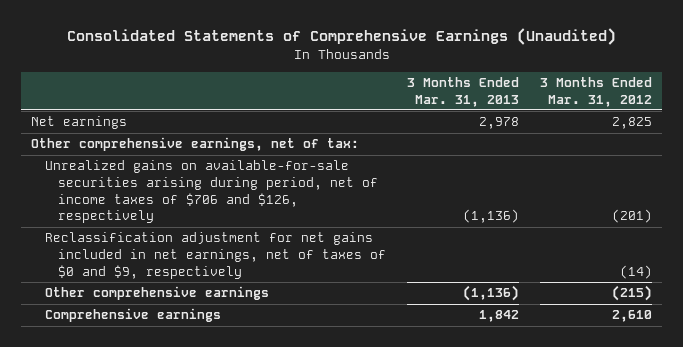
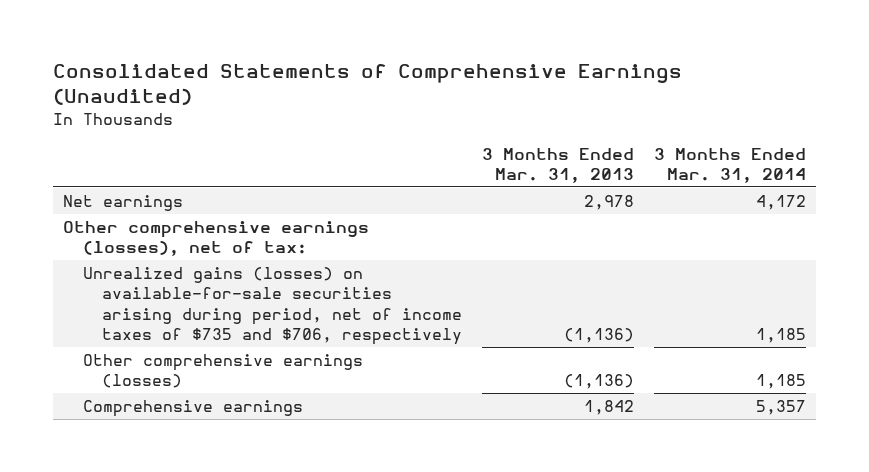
- | 3 Months Ended Mar. 31, 2013 | 3 Months Ended Mar. 31, 2012
+ | 3 Months Ended Mar. 31, 2013 | 3 Months Ended Mar. 31, 2014
- Other comprehensive earnings, net of tax:
- Unrealized gains on available-for-sale securities arising during period, net of income taxes of $706 and $126, respectively | (1,136) | (201)
- Reclassification adjustment for net gains included in net earnings, net of taxes of $0 and $9, respectively | | (14)
- Other comprehensive earnings | (1,136) | (215)
+ Other comprehensive earnings (losses), net of tax:
+ Unrealized gains (losses) on available-for-sale securities arising during period, net of income taxes of $735 and $706, respectively | (1,136) | 1,185
+ Other comprehensive earnings (losses) | (1,136) | 1,185

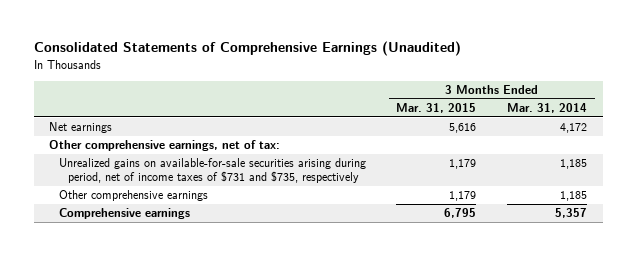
- | 3 Months Ended Mar. 31, 2013 | 3 Months Ended Mar. 31, 2014
+ | 3 Months Ended Mar. 31, 2015 | 3 Months Ended Mar. 31, 2014
- Other comprehensive earnings (losses), net of tax:
- Unrealized gains (losses) on available-for-sale securities arising during period, net of income taxes of $735 and $706, respectively | (1,136) | 1,185
- Other comprehensive earnings (losses) | (1,136) | 1,185
+ Other comprehensive earnings, net of tax:
+ Unrealized gains on available-for-sale securities arising during period, net of income taxes of $731 and $735, respectively | 1,179 | 1,185
+ Other comprehensive earnings | 1,179 | 1,185

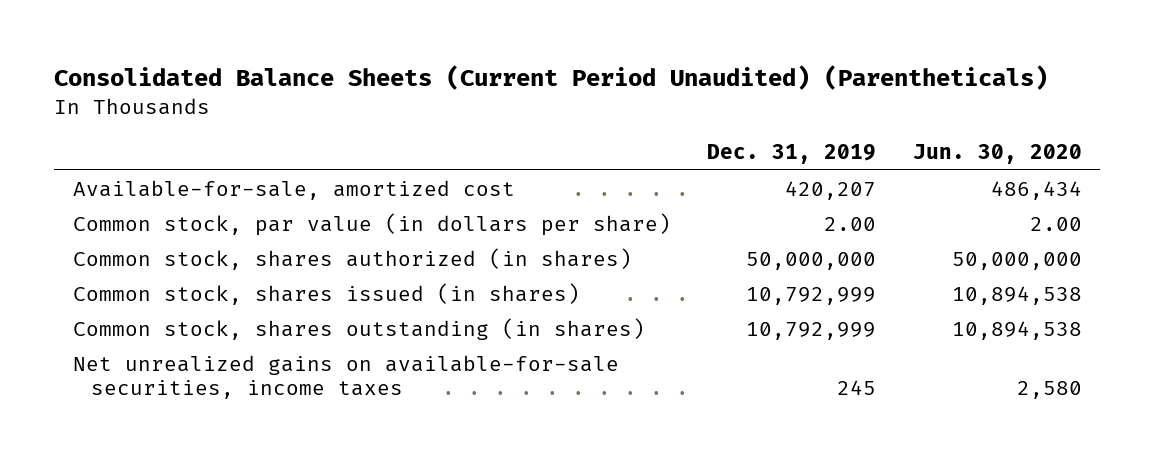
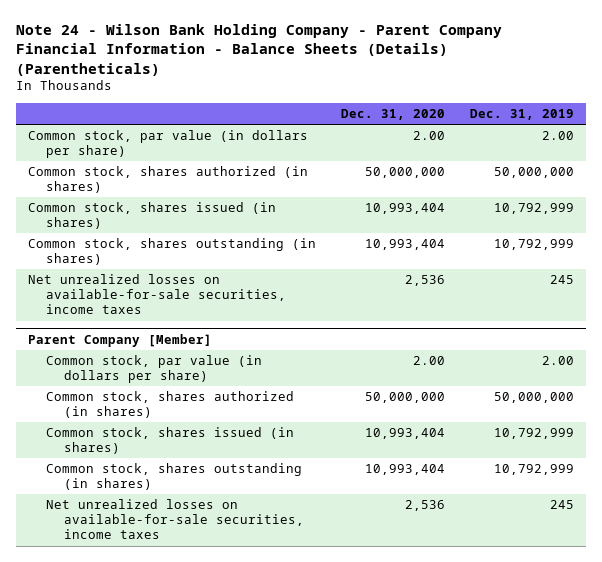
- Consolidated Balance Sheets (Current Period Unaudited) (Parentheticals)
+ Note 24 - Wilson Bank Holding Company - Parent Company Financial Information - Balance Sheets (Details) (Parentheticals)
- | Dec. 31, 2019 | Jun. 30, 2020
+ | Dec. 31, 2020 | Dec. 31, 2019
- Available-for-sale, amortized cost | 420,207 | 486,434
- Net unrealized gains on available-for-sale securities, income taxes | 245 | 2,580
+ Net unrealized losses on available-for-sale securities, income taxes | 2,536 | 245
+ Parent Company [Member]
+ Common stock, par value (in dollars per share) | 2.00 | 2.00
+ Common stock, shares authorized (in shares) | 50,000,000 | 50,000,000
+ Common stock, shares issued (in shares) | 10,993,404 | 10,792,999
+ Common stock, shares outstanding (in shares) | 10,993,404 | 10,792,999
+ Net unrealized losses on available-for-sale securities, income taxes | 2,536 | 245

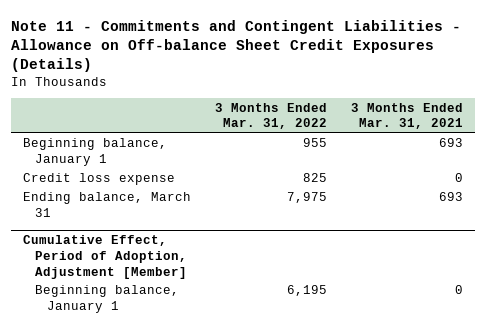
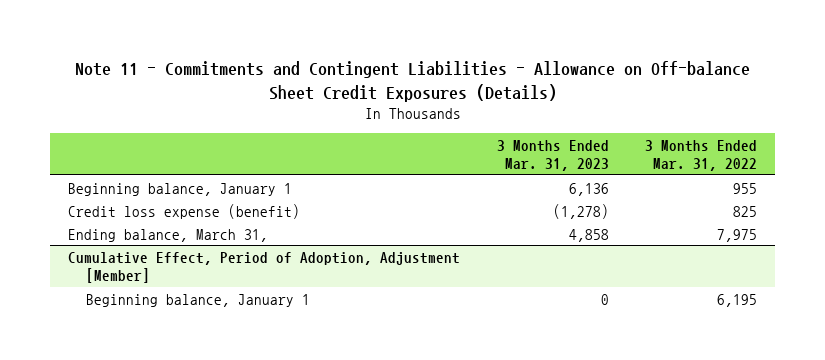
- | 3 Months Ended Mar. 31, 2022 | 3 Months Ended Mar. 31, 2021
+ | 3 Months Ended Mar. 31, 2023 | 3 Months Ended Mar. 31, 2022
- Credit loss expense | 825 | 0
- Ending balance, March 31 | 7,975 | 693
+ Credit loss expense (benefit) | (1,278) | 825
+ Ending balance, March 31, | 4,858 | 7,975

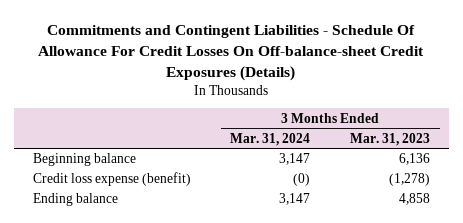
- Note 11 - Commitments and Contingent Liabilities - Allowance on Off-balance Sheet Credit Exposures (Details)
+ Commitments and Contingent Liabilities - Schedule Of Allowance For Credit Losses On Off-balance-sheet Credit Exposures (Details)
- | 3 Months Ended Mar. 31, 2023 | 3 Months Ended Mar. 31, 2022
+ | 3 Months Ended Mar. 31, 2024 | 3 Months Ended Mar. 31, 2023
- Beginning balance, January 1 | 6,136 | 955
+ Beginning balance | 3,147 | 6,136
- Ending balance, March 31, | 4,858 | 7,975
- Cumulative Effect, Period of Adoption, Adjustment [Member]
- Beginning balance, January 1 | 0 | 6,195
+ Ending balance | 3,147 | 4,858

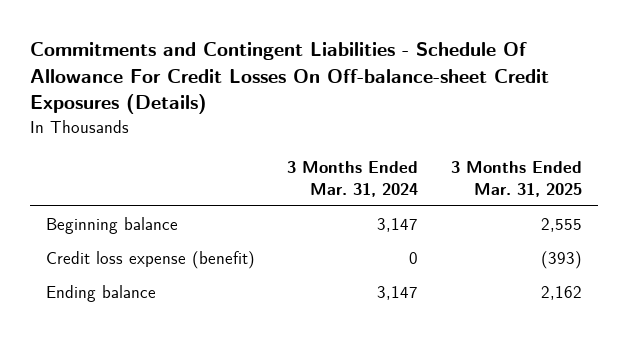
- | 3 Months Ended Mar. 31, 2024 | 3 Months Ended Mar. 31, 2023
+ | 3 Months Ended Mar. 31, 2024 | 3 Months Ended Mar. 31, 2025
- Credit loss expense (benefit) | (0) | (1,278)
+ Credit loss expense (benefit) | 0 | (393)

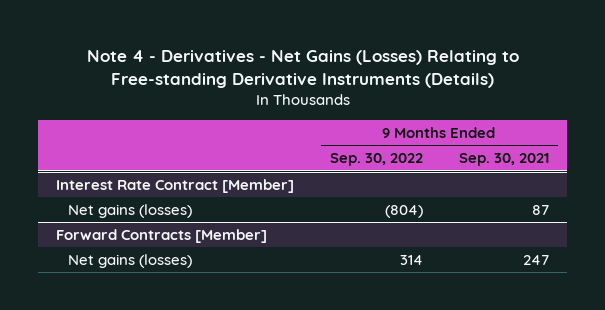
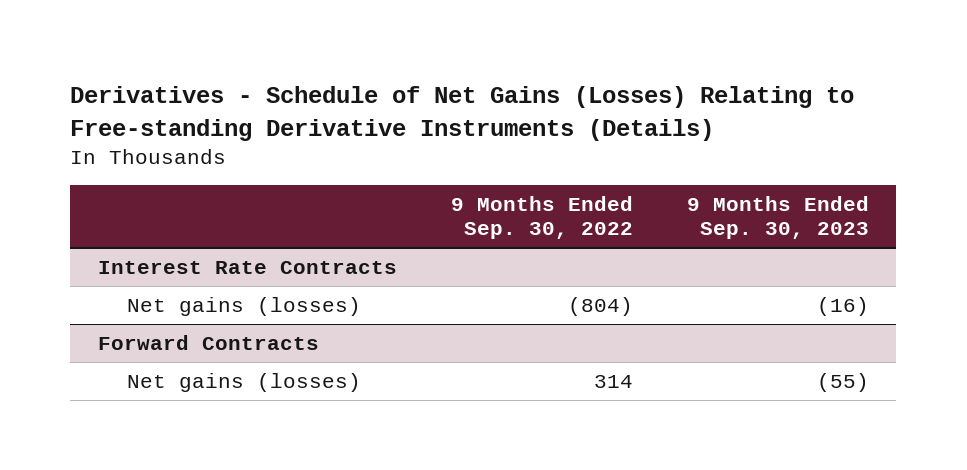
- Note 4 - Derivatives - Net Gains (Losses) Relating to Free-standing Derivative Instruments (Details)
+ Derivatives - Schedule of Net Gains (Losses) Relating to Free-standing Derivative Instruments (Details)
- | 9 Months Ended Sep. 30, 2022 | 9 Months Ended Sep. 30, 2021
+ | 9 Months Ended Sep. 30, 2022 | 9 Months Ended Sep. 30, 2023
- Interest Rate Contract [Member]
+ Interest Rate Contracts
- Forward Contracts [Member]
+ Forward Contracts

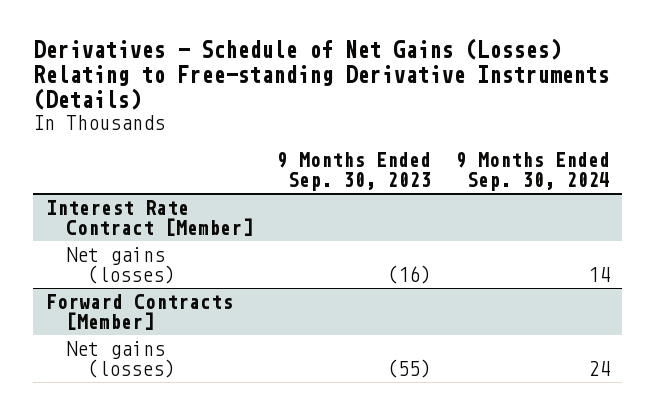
- | 9 Months Ended Sep. 30, 2022 | 9 Months Ended Sep. 30, 2023
+ | 9 Months Ended Sep. 30, 2023 | 9 Months Ended Sep. 30, 2024
- Interest Rate Contracts
+ Interest Rate Contract [Member]
- Forward Contracts
+ Forward Contracts [Member]

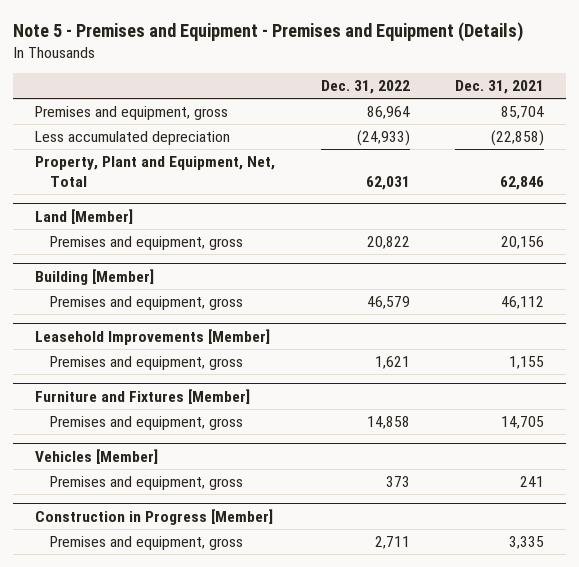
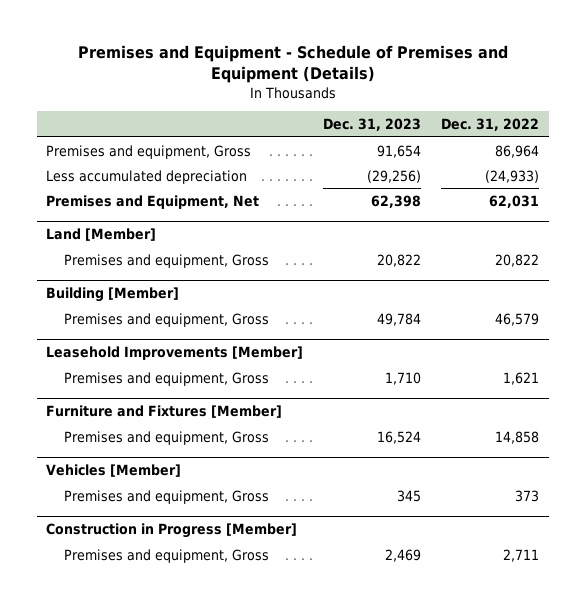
- Note 5 - Premises and Equipment - Premises and Equipment (Details)
+ Premises and Equipment - Schedule of Premises and Equipment (Details)
- | Dec. 31, 2022 | Dec. 31, 2021
+ | Dec. 31, 2023 | Dec. 31, 2022
- Premises and equipment, gross | 86,964 | 85,704
+ Premises and equipment, Gross | 91,654 | 86,964
- Property, Plant and Equipment, Net, Total | 62,031 | 62,846
+ Premises and Equipment, Net | 62,398 | 62,031
@ Land [Member]
- Premises and equipment, gross | 20,822 | 20,156
+ Premises and equipment, Gross | 20,822 | 20,822
@ Building [Member]
- Premises and equipment, gross | 46,579 | 46,112
+ Premises and equipment, Gross | 49,784 | 46,579
@ Leasehold Improvements [Member]
- Premises and equipment, gross | 1,621 | 1,155
+ Premises and equipment, Gross | 1,710 | 1,621
@ Furniture and Fixtures [Member]
- Premises and equipment, gross | 14,858 | 14,705
+ Premises and equipment, Gross | 16,524 | 14,858
@ Vehicles [Member]
- Premises and equipment, gross | 373 | 241
+ Premises and equipment, Gross | 345 | 373
@ Construction in Progress [Member]
- Premises and equipment, gross | 2,711 | 3,335
+ Premises and equipment, Gross | 2,469 | 2,711

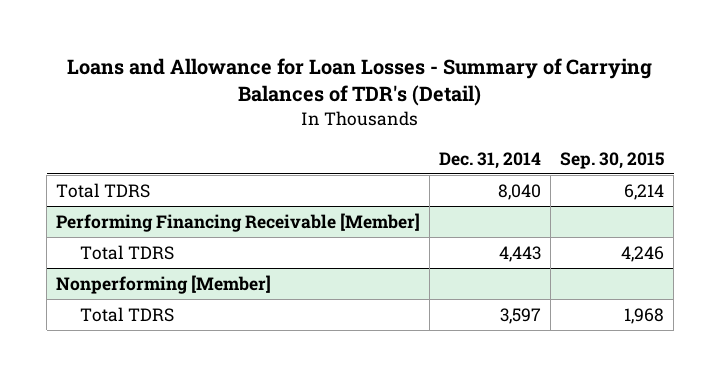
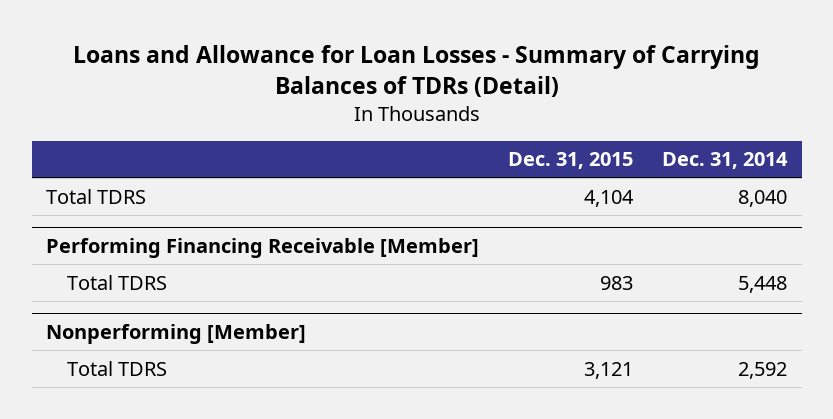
- Loans and Allowance for Loan Losses - Summary of Carrying Balances of TDR's (Detail)
+ Loans and Allowance for Loan Losses - Summary of Carrying Balances of TDRs (Detail)
- | Dec. 31, 2014 | Sep. 30, 2015
+ | Dec. 31, 2015 | Dec. 31, 2014
@ Performing Financing Receivable [Member]
- Total TDRS | 4,443 | 4,246
+ Total TDRS | 983 | 5,448
@ Nonperforming [Member]
- Total TDRS | 3,597 | 1,968
+ Total TDRS | 3,121 | 2,592

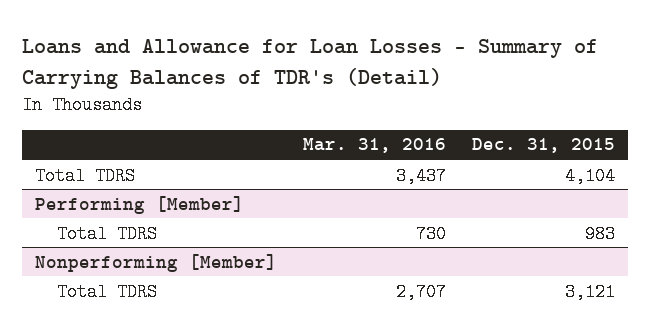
- Loans and Allowance for Loan Losses - Summary of Carrying Balances of TDRs (Detail)
+ Loans and Allowance for Loan Losses - Summary of Carrying Balances of TDR's (Detail)
- | Dec. 31, 2015 | Dec. 31, 2014
+ | Mar. 31, 2016 | Dec. 31, 2015
- Performing Financing Receivable [Member]
+ Performing [Member]

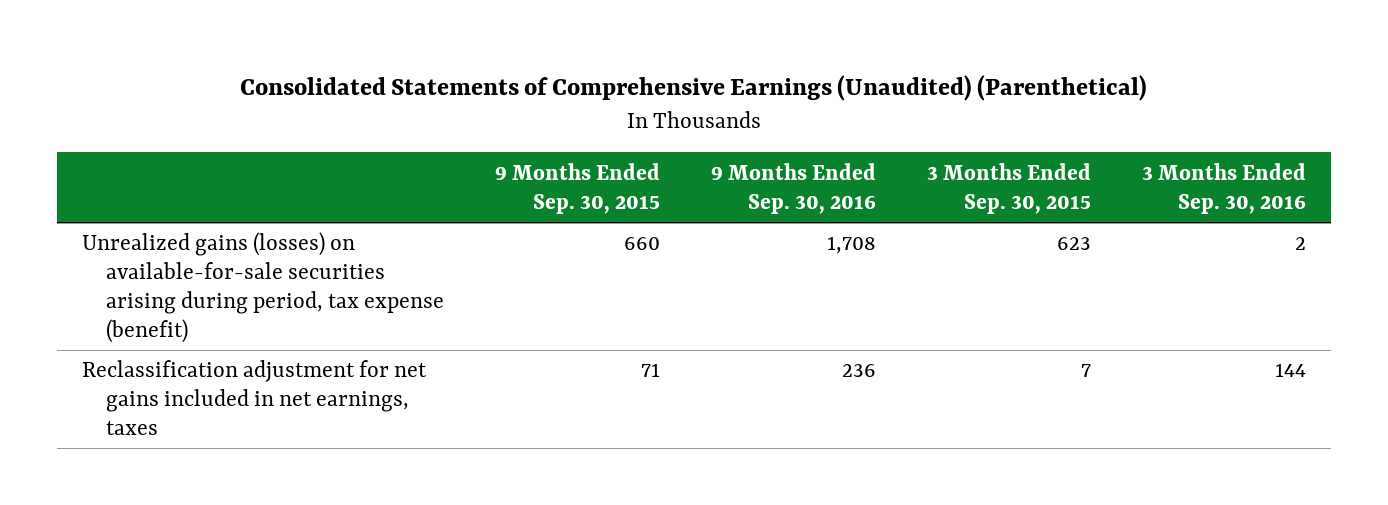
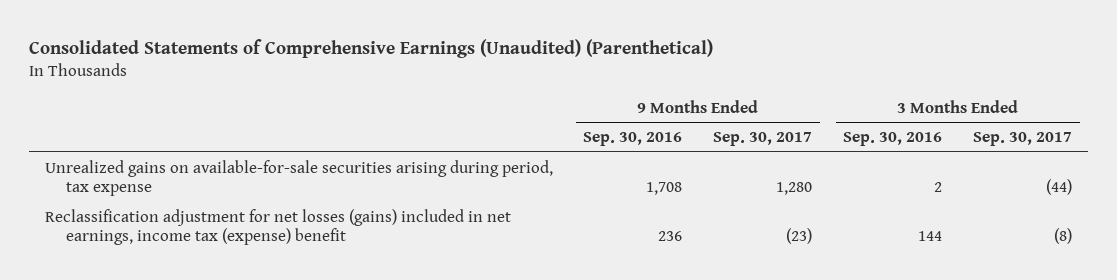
- | 9 Months Ended Sep. 30, 2015 | 9 Months Ended Sep. 30, 2016 | 3 Months Ended Sep. 30, 2015 | 3 Months Ended Sep. 30, 2016
+ | 9 Months Ended Sep. 30, 2016 | 9 Months Ended Sep. 30, 2017 | 3 Months Ended Sep. 30, 2016 | 3 Months Ended Sep. 30, 2017
- Unrealized gains (losses) on available-for-sale securities arising during period, tax expense (benefit) | 660 | 1,708 | 623 | 2
- Reclassification adjustment for net gains included in net earnings, taxes | 71 | 236 | 7 | 144
+ Unrealized gains on available-for-sale securities arising during period, tax expense | 1,708 | 1,280 | 2 | (44)
+ Reclassification adjustment for net losses (gains) included in net earnings, income tax (expense) benefit | 236 | (23) | 144 | (8)

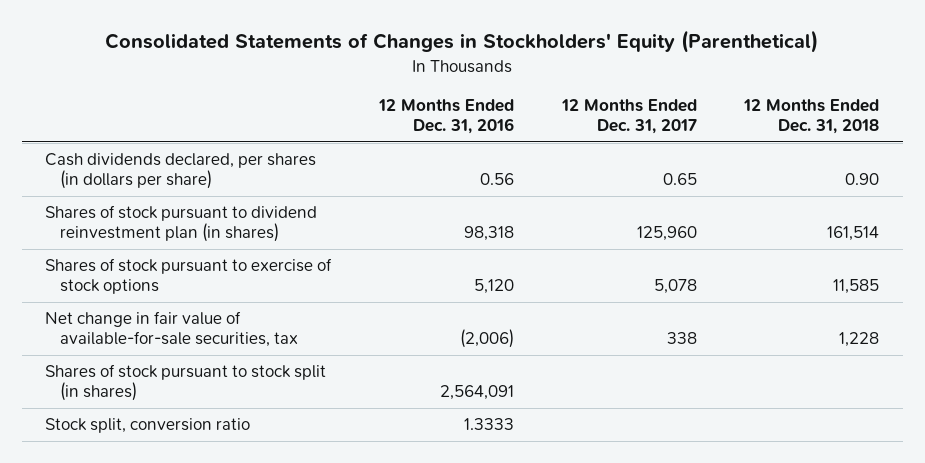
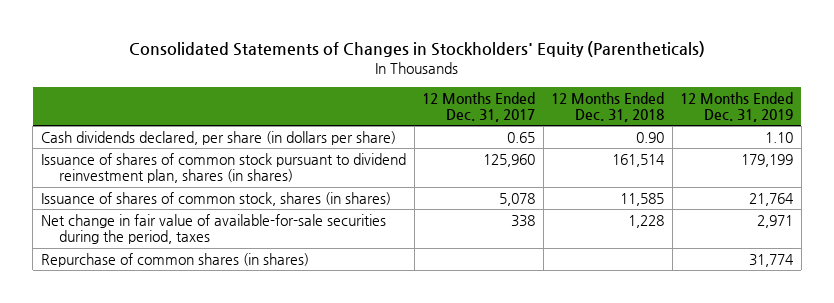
- Consolidated Statements of Changes in Stockholders' Equity (Parenthetical)
+ Consolidated Statements of Changes in Stockholders' Equity (Parentheticals)
- | 12 Months Ended Dec. 31, 2016 | 12 Months Ended Dec. 31, 2017 | 12 Months Ended Dec. 31, 2018
+ | 12 Months Ended Dec. 31, 2017 | 12 Months Ended Dec. 31, 2018 | 12 Months Ended Dec. 31, 2019
- Cash dividends declared, per shares (in dollars per share) | 0.56 | 0.65 | 0.90
- Shares of stock pursuant to dividend reinvestment plan (in shares) | 98,318 | 125,960 | 161,514
- Shares of stock pursuant to exercise of stock options | 5,120 | 5,078 | 11,585
- Net change in fair value of available-for-sale securities, tax | (2,006) | 338 | 1,228
- Shares of stock pursuant to stock split (in shares) | 2,564,091 | |
- Stock split, conversion ratio | 1.3333 | |
+ Cash dividends declared, per share (in dollars per share) | 0.65 | 0.90 | 1.10
+ Issuance of shares of common stock pursuant to dividend reinvestment plan, shares (in shares) | 125,960 | 161,514 | 179,199
+ Issuance of shares of common stock, shares (in shares) | 5,078 | 11,585 | 21,764
+ Net change in fair value of available-for-sale securities during the period, taxes | 338 | 1,228 | 2,971
+ Repurchase of common shares (in shares) | | | 31,774

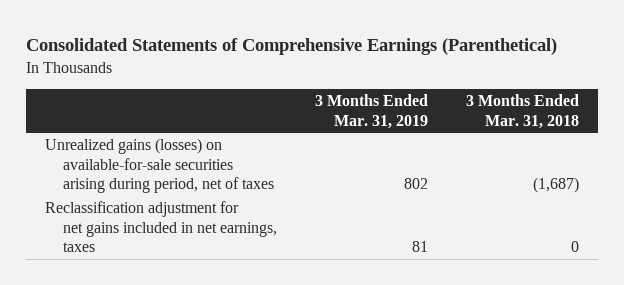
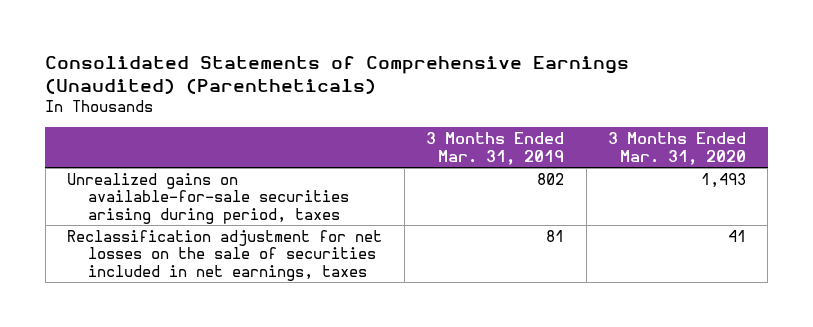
- Consolidated Statements of Comprehensive Earnings (Parenthetical)
+ Consolidated Statements of Comprehensive Earnings (Unaudited) (Parentheticals)
- | 3 Months Ended Mar. 31, 2019 | 3 Months Ended Mar. 31, 2018
+ | 3 Months Ended Mar. 31, 2019 | 3 Months Ended Mar. 31, 2020
- Unrealized gains (losses) on available-for-sale securities arising during period, net of taxes | 802 | (1,687)
- Reclassification adjustment for net gains included in net earnings, taxes | 81 | 0
+ Unrealized gains on available-for-sale securities arising during period, taxes | 802 | 1,493
+ Reclassification adjustment for net losses on the sale of securities included in net earnings, taxes | 81 | 41

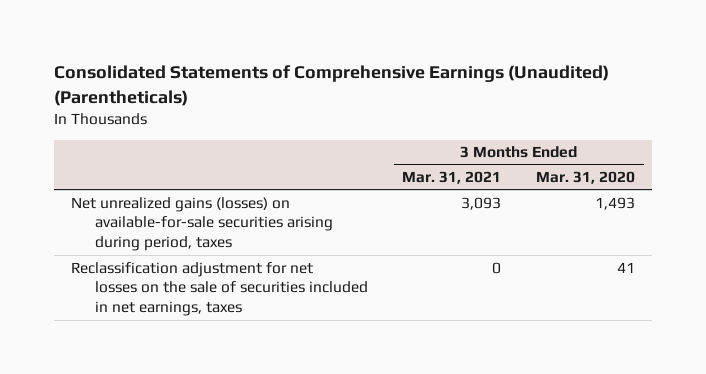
- | 3 Months Ended Mar. 31, 2019 | 3 Months Ended Mar. 31, 2020
+ | 3 Months Ended Mar. 31, 2021 | 3 Months Ended Mar. 31, 2020
- Unrealized gains on available-for-sale securities arising during period, taxes | 802 | 1,493
+ Net unrealized gains (losses) on available-for-sale securities arising during period, taxes | 3,093 | 1,493

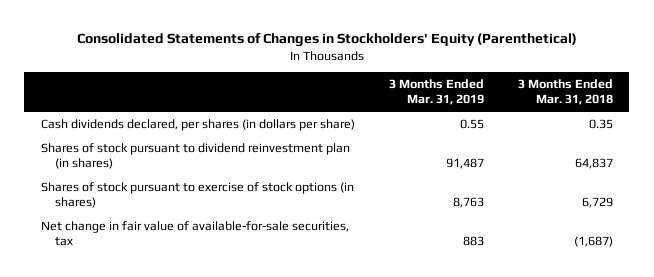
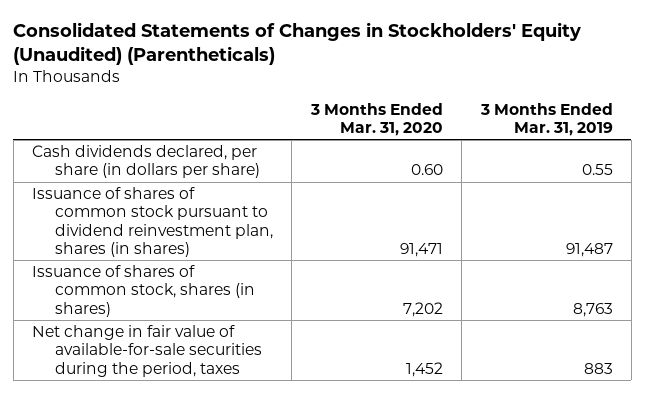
- Consolidated Statements of Changes in Stockholders' Equity (Parenthetical)
+ Consolidated Statements of Changes in Stockholders' Equity (Unaudited) (Parentheticals)
- | 3 Months Ended Mar. 31, 2019 | 3 Months Ended Mar. 31, 2018
+ | 3 Months Ended Mar. 31, 2020 | 3 Months Ended Mar. 31, 2019
- Cash dividends declared, per shares (in dollars per share) | 0.55 | 0.35
- Shares of stock pursuant to dividend reinvestment plan (in shares) | 91,487 | 64,837
- Shares of stock pursuant to exercise of stock options (in shares) | 8,763 | 6,729
- Net change in fair value of available-for-sale securities, tax | 883 | (1,687)
+ Cash dividends declared, per share (in dollars per share) | 0.60 | 0.55
+ Issuance of shares of common stock pursuant to dividend reinvestment plan, shares (in shares) | 91,471 | 91,487
+ Issuance of shares of common stock, shares (in shares) | 7,202 | 8,763
+ Net change in fair value of available-for-sale securities during the period, taxes | 1,452 | 883

